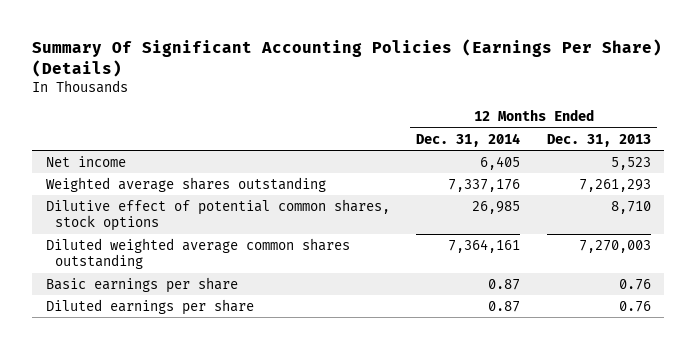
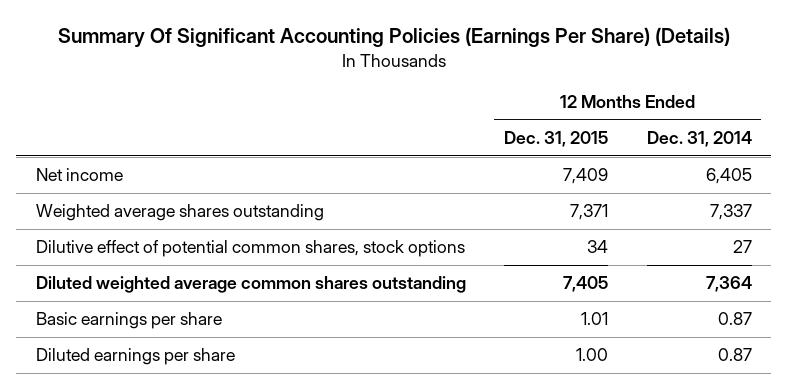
- | 12 Months Ended Dec. 31, 2014 | 12 Months Ended Dec. 31, 2013
+ | 12 Months Ended Dec. 31, 2015 | 12 Months Ended Dec. 31, 2014
- Weighted average shares outstanding | 7,337,176 | 7,261,293
- Dilutive effect of potential common shares, stock options | 26,985 | 8,710
- Diluted weighted average common shares outstanding | 7,364,161 | 7,270,003
+ Weighted average shares outstanding | 7,371 | 7,337
+ Dilutive effect of potential common shares, stock options | 34 | 27
+ Diluted weighted average common shares outstanding | 7,405 | 7,364

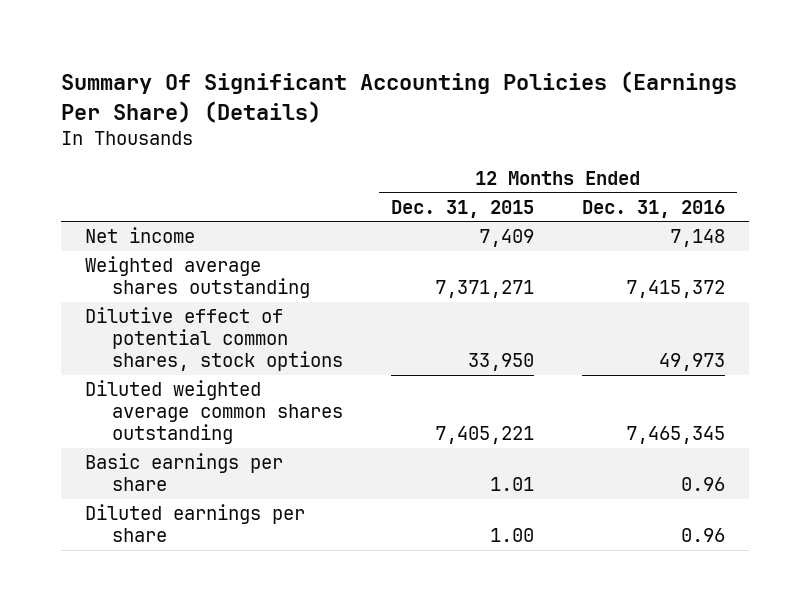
- | 12 Months Ended Dec. 31, 2015 | 12 Months Ended Dec. 31, 2014
+ | 12 Months Ended Dec. 31, 2015 | 12 Months Ended Dec. 31, 2016
- Weighted average shares outstanding | 7,371 | 7,337
- Dilutive effect of potential common shares, stock options | 34 | 27
- Diluted weighted average common shares outstanding | 7,405 | 7,364
+ Weighted average shares outstanding | 7,371,271 | 7,415,372
+ Dilutive effect of potential common shares, stock options | 33,950 | 49,973
+ Diluted weighted average common shares outstanding | 7,405,221 | 7,465,345

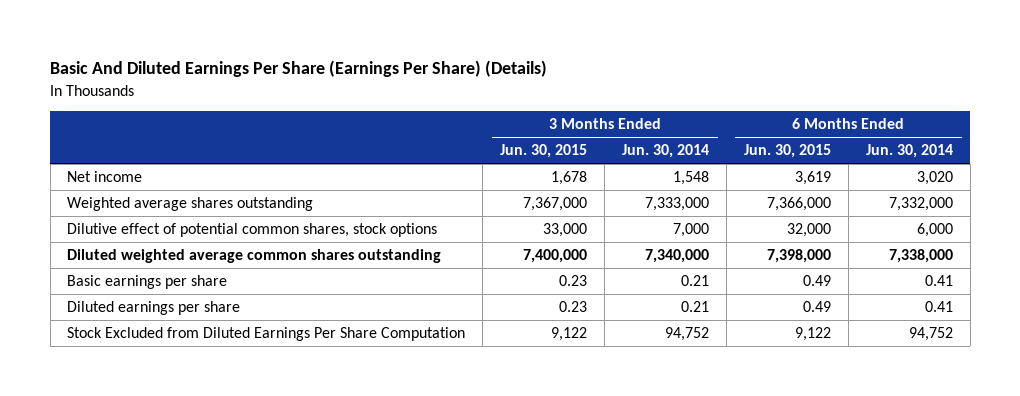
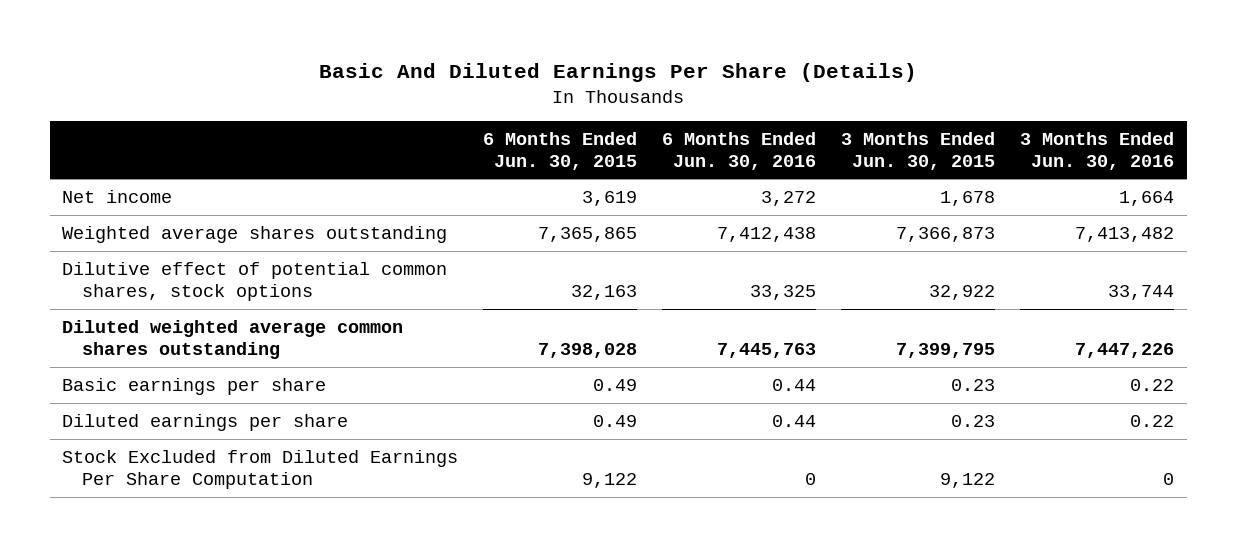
- Basic And Diluted Earnings Per Share (Earnings Per Share) (Details)
+ Basic And Diluted Earnings Per Share (Details)
- | 3 Months Ended Jun. 30, 2015 | 3 Months Ended Jun. 30, 2014 | 6 Months Ended Jun. 30, 2015 | 6 Months Ended Jun. 30, 2014
+ | 6 Months Ended Jun. 30, 2015 | 6 Months Ended Jun. 30, 2016 | 3 Months Ended Jun. 30, 2015 | 3 Months Ended Jun. 30, 2016
- Weighted average shares outstanding | 7,367,000 | 7,333,000 | 7,366,000 | 7,332,000
- Dilutive effect of potential common shares, stock options | 33,000 | 7,000 | 32,000 | 6,000
- Diluted weighted average common shares outstanding | 7,400,000 | 7,340,000 | 7,398,000 | 7,338,000
+ Weighted average shares outstanding | 7,365,865 | 7,412,438 | 7,366,873 | 7,413,482
+ Dilutive effect of potential common shares, stock options | 32,163 | 33,325 | 32,922 | 33,744
+ Diluted weighted average common shares outstanding | 7,398,028 | 7,445,763 | 7,399,795 | 7,447,226

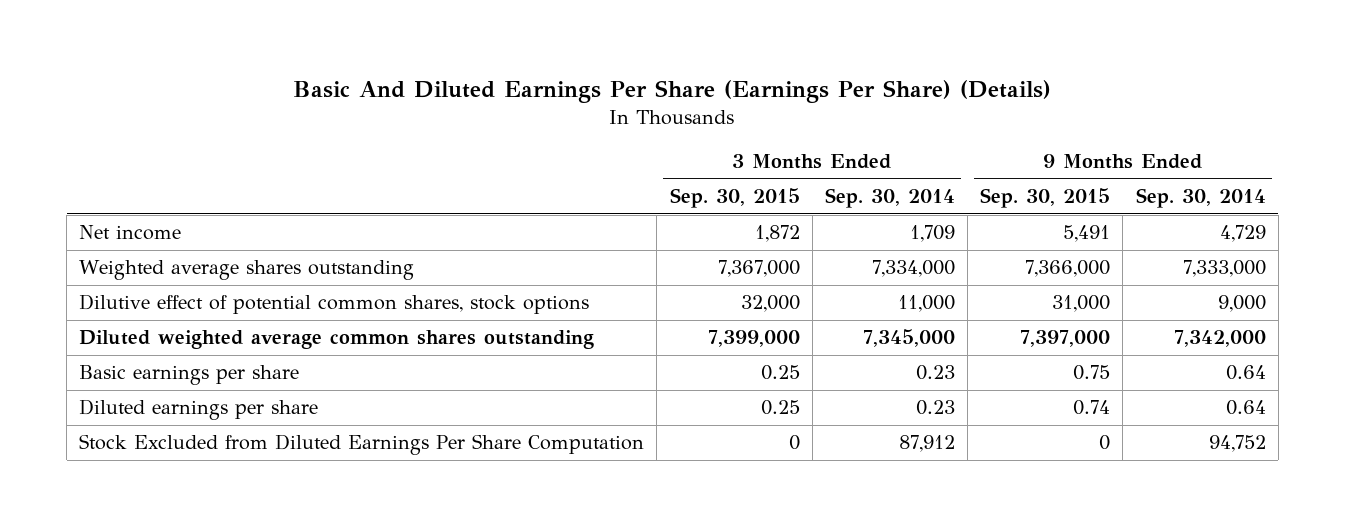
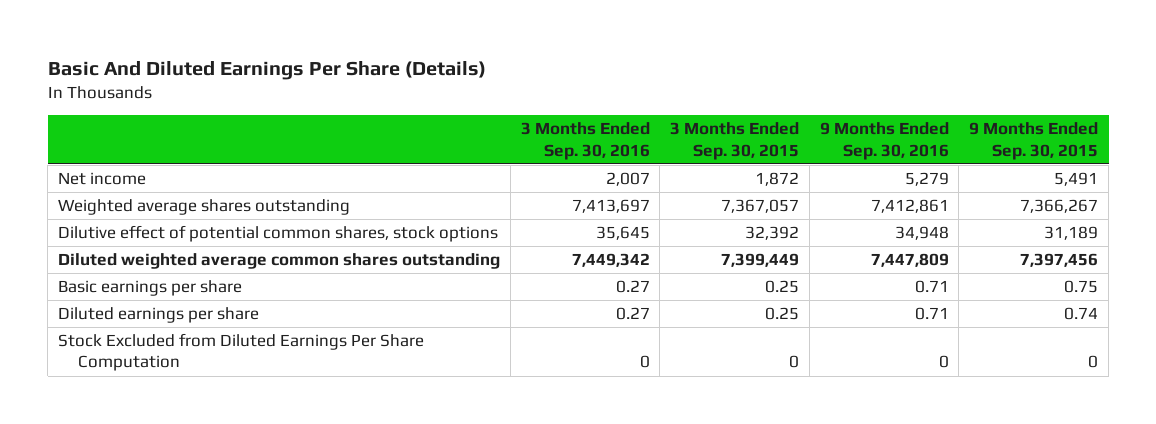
- Basic And Diluted Earnings Per Share (Earnings Per Share) (Details)
+ Basic And Diluted Earnings Per Share (Details)
- | 3 Months Ended Sep. 30, 2015 | 3 Months Ended Sep. 30, 2014 | 9 Months Ended Sep. 30, 2015 | 9 Months Ended Sep. 30, 2014
+ | 3 Months Ended Sep. 30, 2016 | 3 Months Ended Sep. 30, 2015 | 9 Months Ended Sep. 30, 2016 | 9 Months Ended Sep. 30, 2015
- Weighted average shares outstanding | 7,367,000 | 7,334,000 | 7,366,000 | 7,333,000
- Dilutive effect of potential common shares, stock options | 32,000 | 11,000 | 31,000 | 9,000
- Diluted weighted average common shares outstanding | 7,399,000 | 7,345,000 | 7,397,000 | 7,342,000
+ Weighted average shares outstanding | 7,413,697 | 7,367,057 | 7,412,861 | 7,366,267
+ Dilutive effect of potential common shares, stock options | 35,645 | 32,392 | 34,948 | 31,189
+ Diluted weighted average common shares outstanding | 7,449,342 | 7,399,449 | 7,447,809 | 7,397,456

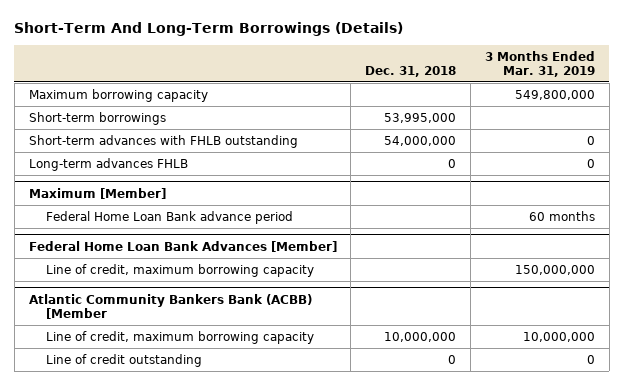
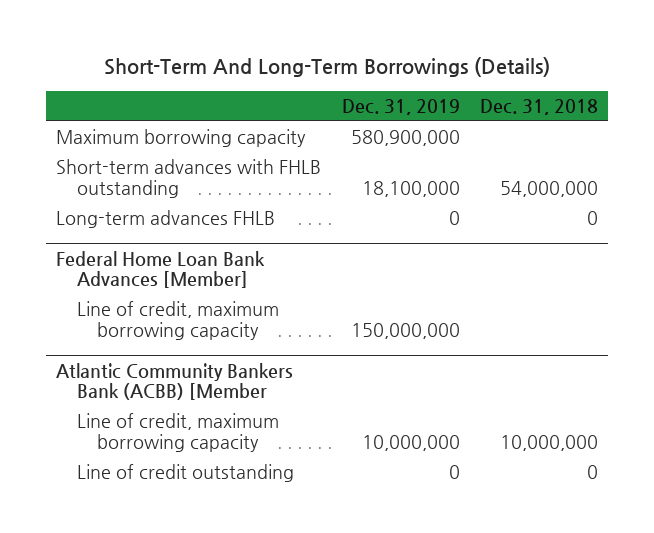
- | Dec. 31, 2018 | 3 Months Ended Mar. 31, 2019
+ | Dec. 31, 2019 | Dec. 31, 2018
- Short-term borrowings | 53,995,000 |
- Maximum [Member]
- Federal Home Loan Bank advance period | | 60 months

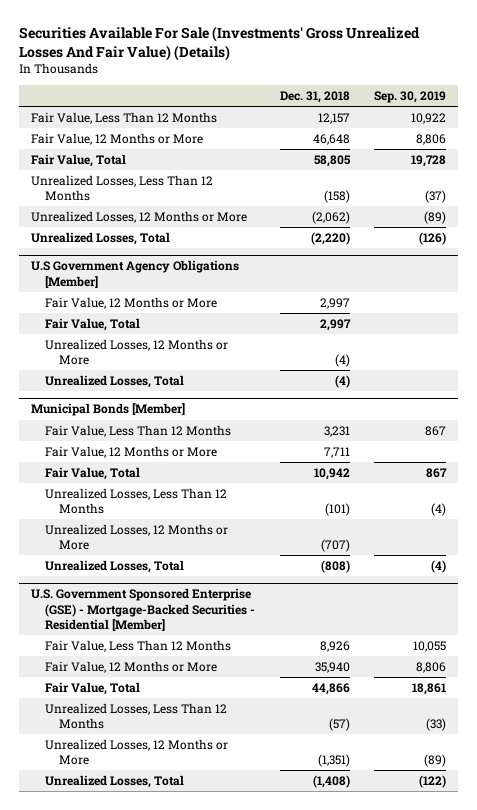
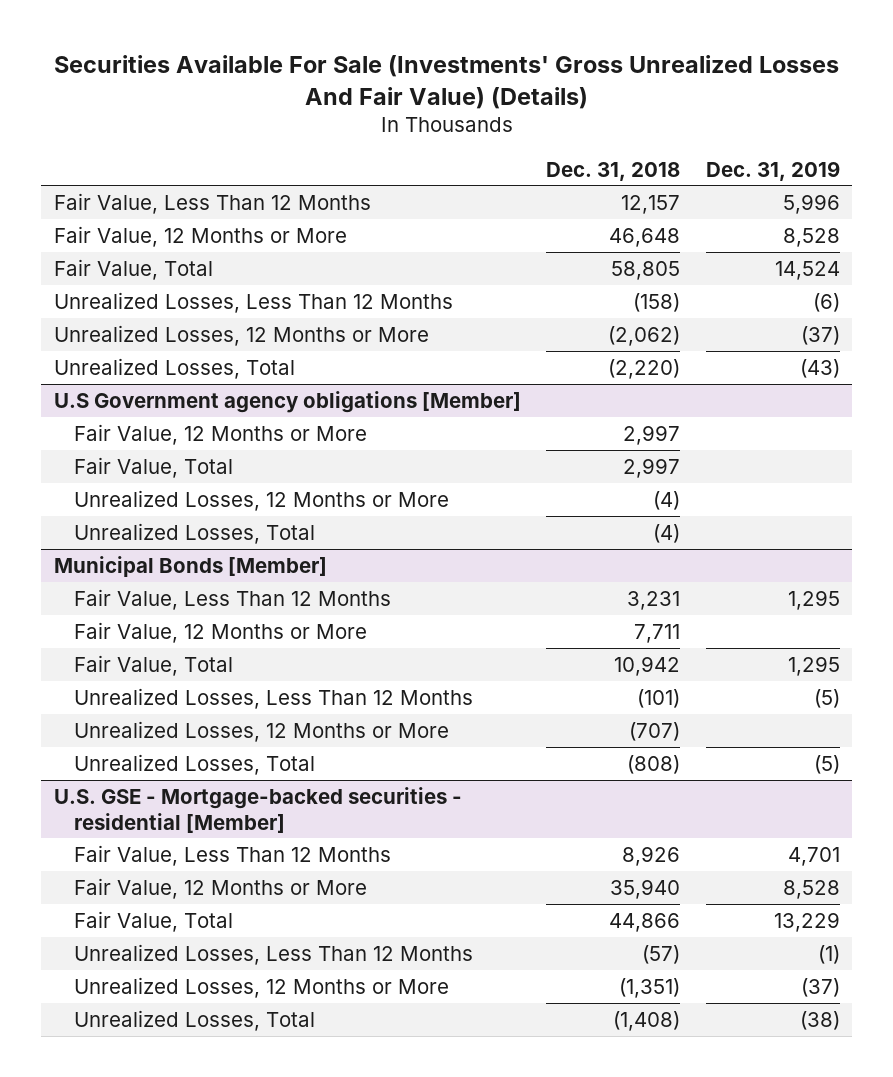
- | Dec. 31, 2018 | Sep. 30, 2019
+ | Dec. 31, 2018 | Dec. 31, 2019
- U.S Government Agency Obligations [Member]
+ U.S Government agency obligations [Member]
- U.S. Government Sponsored Enterprise (GSE) - Mortgage-Backed Securities - Residential [Member]
+ U.S. GSE - Mortgage-backed securities - residential [Member]

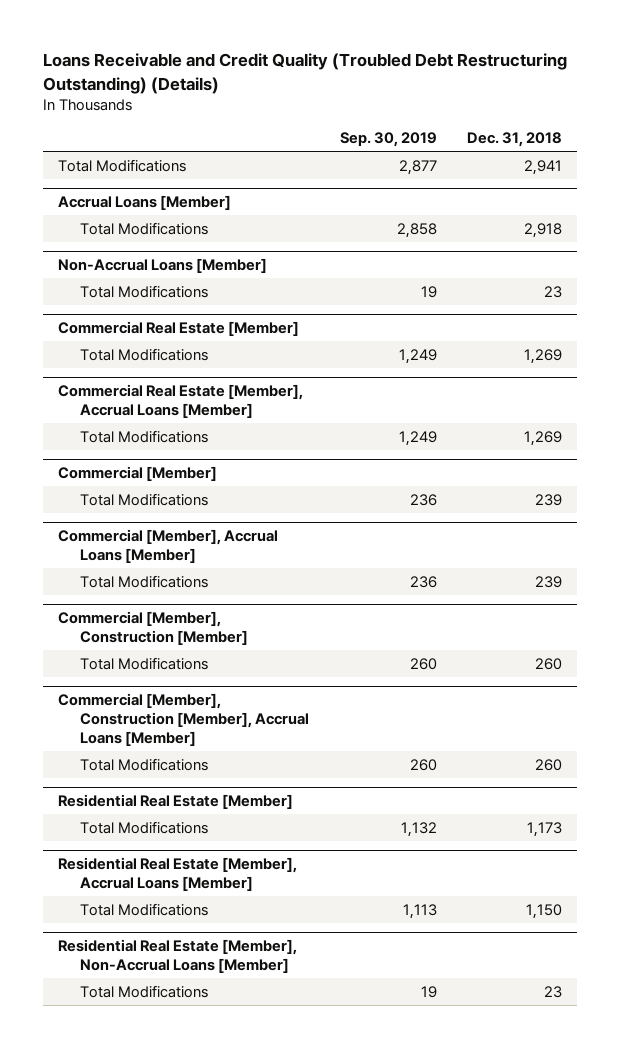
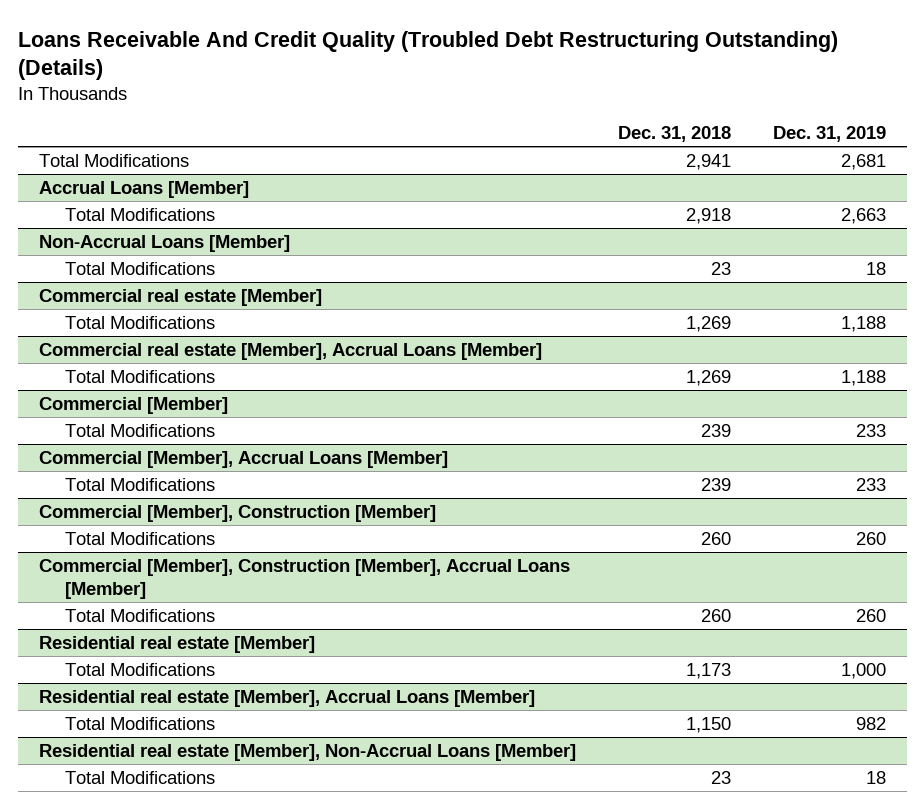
- Loans Receivable and Credit Quality (Troubled Debt Restructuring Outstanding) (Details)
+ Loans Receivable And Credit Quality (Troubled Debt Restructuring Outstanding) (Details)
- | Sep. 30, 2019 | Dec. 31, 2018
+ | Dec. 31, 2018 | Dec. 31, 2019
- Commercial Real Estate [Member]
+ Commercial real estate [Member]
- Commercial Real Estate [Member], Accrual Loans [Member]
+ Commercial real estate [Member], Accrual Loans [Member]
- Residential Real Estate [Member]
+ Residential real estate [Member]
- Residential Real Estate [Member], Accrual Loans [Member]
+ Residential real estate [Member], Accrual Loans [Member]
- Residential Real Estate [Member], Non-Accrual Loans [Member]
+ Residential real estate [Member], Non-Accrual Loans [Member]

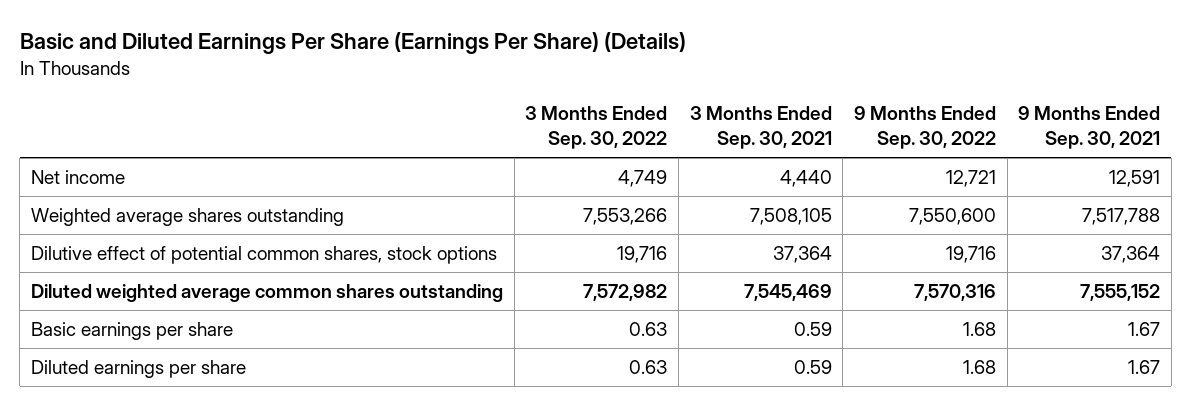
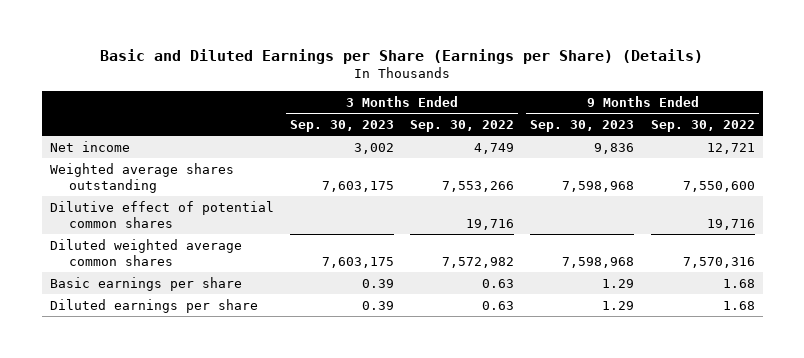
- Basic and Diluted Earnings Per Share (Earnings Per Share) (Details)
+ Basic and Diluted Earnings per Share (Earnings per Share) (Details)
- | 3 Months Ended Sep. 30, 2022 | 3 Months Ended Sep. 30, 2021 | 9 Months Ended Sep. 30, 2022 | 9 Months Ended Sep. 30, 2021
+ | 3 Months Ended Sep. 30, 2023 | 3 Months Ended Sep. 30, 2022 | 9 Months Ended Sep. 30, 2023 | 9 Months Ended Sep. 30, 2022
- Dilutive effect of potential common shares, stock options | 19,716 | 37,364 | 19,716 | 37,364
- Diluted weighted average common shares outstanding | 7,572,982 | 7,545,469 | 7,570,316 | 7,555,152
+ Dilutive effect of potential common shares | | 19,716 | | 19,716
+ Diluted weighted average common shares | 7,603,175 | 7,572,982 | 7,598,968 | 7,570,316

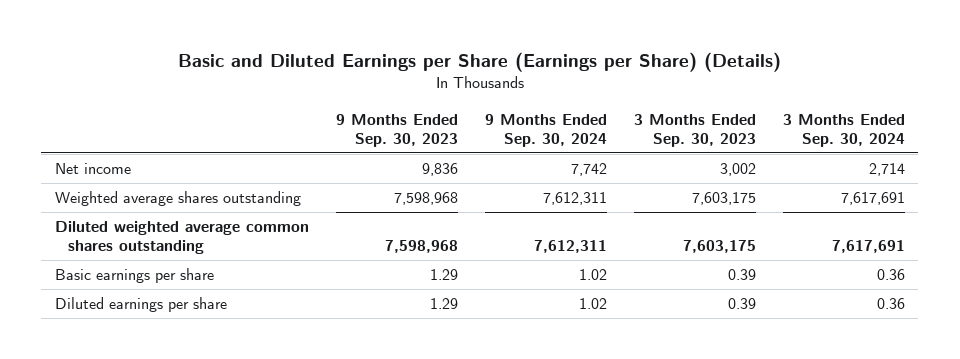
- | 3 Months Ended Sep. 30, 2023 | 3 Months Ended Sep. 30, 2022 | 9 Months Ended Sep. 30, 2023 | 9 Months Ended Sep. 30, 2022
+ | 9 Months Ended Sep. 30, 2023 | 9 Months Ended Sep. 30, 2024 | 3 Months Ended Sep. 30, 2023 | 3 Months Ended Sep. 30, 2024
- Dilutive effect of potential common shares | | 19,716 | | 19,716
- Diluted weighted average common shares | 7,603,175 | 7,572,982 | 7,598,968 | 7,570,316
+ Diluted weighted average common shares outstanding | 7,598,968 | 7,612,311 | 7,603,175 | 7,617,691

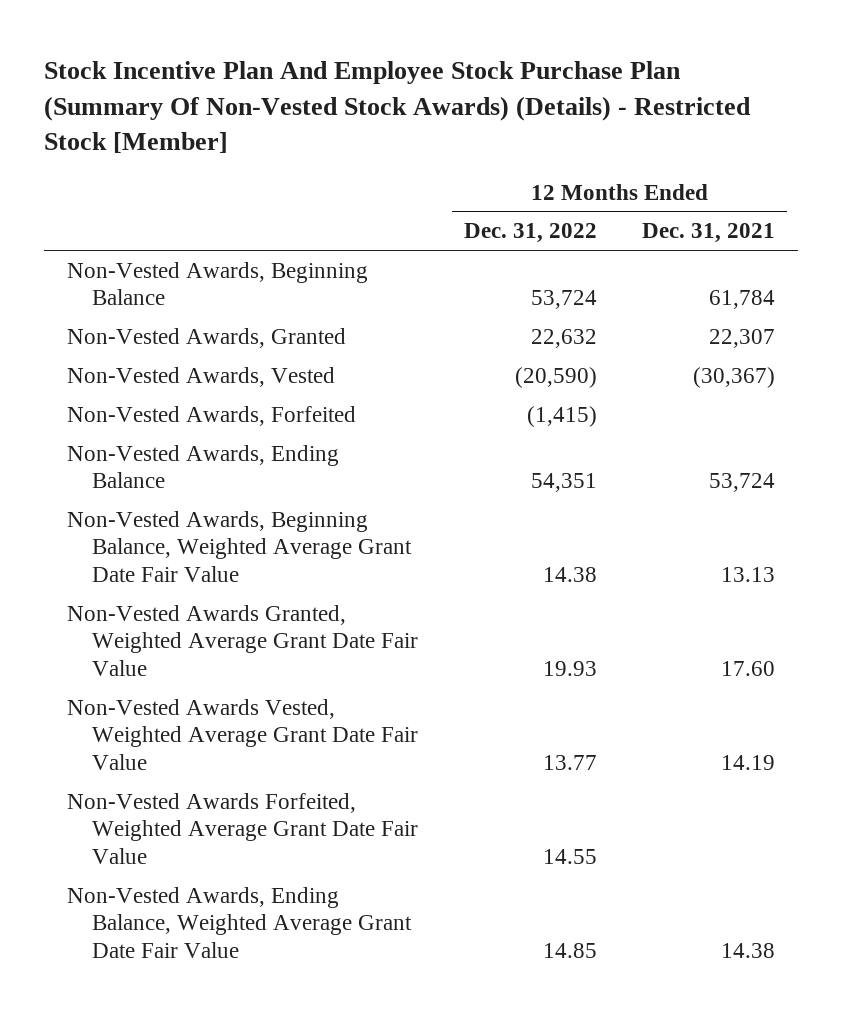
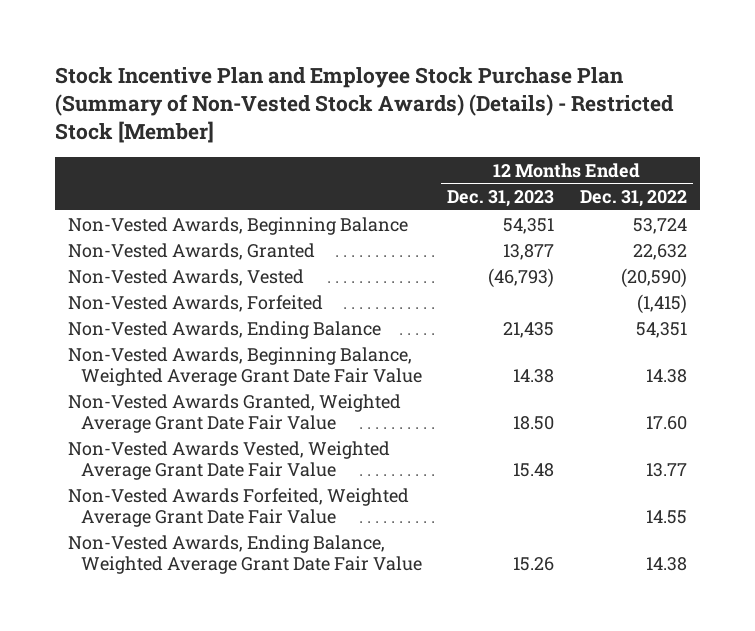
- Stock Incentive Plan And Employee Stock Purchase Plan (Summary Of Non-Vested Stock Awards) (Details) - Restricted Stock [Member]
+ Stock Incentive Plan and Employee Stock Purchase Plan (Summary of Non-Vested Stock Awards) (Details) - Restricted Stock [Member]
- | 12 Months Ended Dec. 31, 2022 | 12 Months Ended Dec. 31, 2021
+ | 12 Months Ended Dec. 31, 2023 | 12 Months Ended Dec. 31, 2022
- Non-Vested Awards Granted, Weighted Average Grant Date Fair Value | 19.93 | 17.60
+ Non-Vested Awards Granted, Weighted Average Grant Date Fair Value | 18.50 | 17.60
- Non-Vested Awards, Ending Balance, Weighted Average Grant Date Fair Value | 14.85 | 14.38
+ Non-Vested Awards, Ending Balance, Weighted Average Grant Date Fair Value | 15.26 | 14.38

